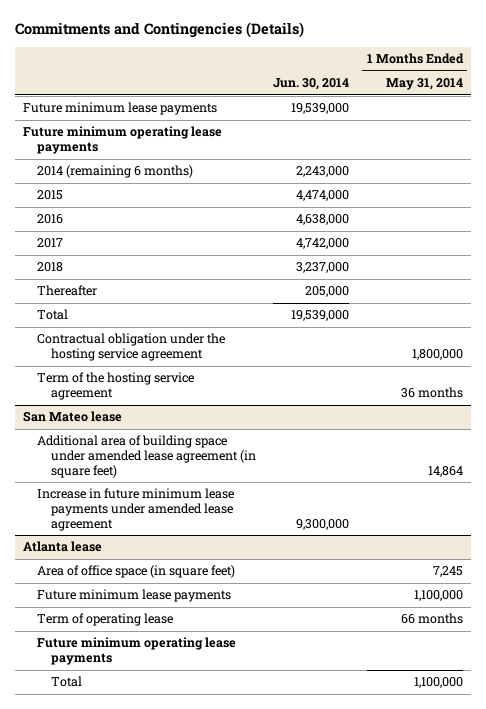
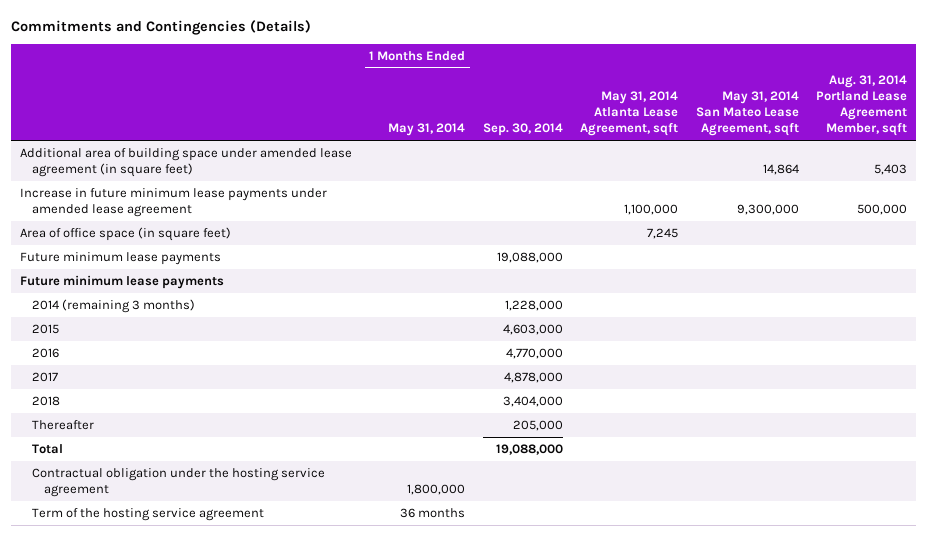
- | Jun. 30, 2014 | 1 Months Ended May 31, 2014
+ | 1 Months Ended May 31, 2014 | Sep. 30, 2014 | May 31, 2014 Atlanta Lease Agreement, sqft | May 31, 2014 San Mateo Lease Agreement, sqft | Aug. 31, 2014 Portland Lease Agreement Member, sqft
+ Additional area of building space under amended lease agreement (in square feet) | | | | 14,864 | 5,403
+ Increase in future minimum lease payments under amended lease agreement | | | 1,100,000 | 9,300,000 | 500,000
+ Area of office space (in square feet) | | | 7,245 | |
- Future minimum operating lease payments
- 2014 (remaining 6 months) | 2,243,000 |
+ Future minimum lease payments
+ 2014 (remaining 3 months) | | 1,228,000 | | |
- San Mateo lease
- Additional area of building space under amended lease agreement (in square feet) | | 14,864
- Increase in future minimum lease payments under amended lease agreement | 9,300,000 |
- Atlanta lease
- Area of office space (in square feet) | | 7,245
- Future minimum lease payments | | 1,100,000
- Term of operating lease | | 66 months
- Future minimum operating lease payments
- Total | | 1,100,000

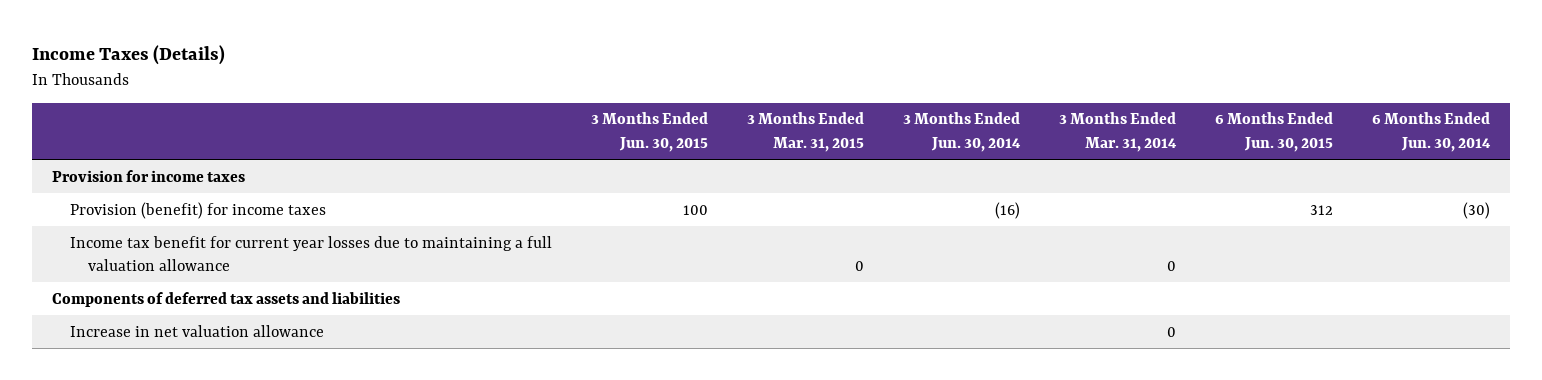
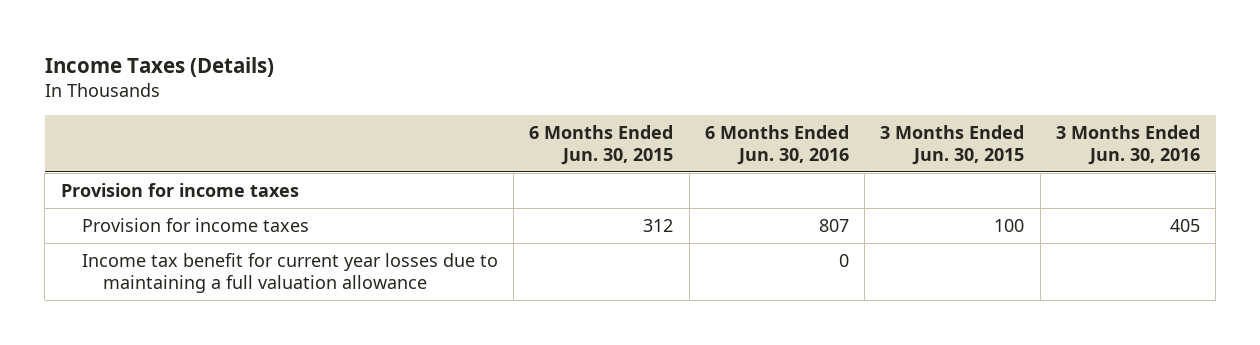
- | 3 Months Ended Jun. 30, 2015 | 3 Months Ended Mar. 31, 2015 | 3 Months Ended Jun. 30, 2014 | 3 Months Ended Mar. 31, 2014 | 6 Months Ended Jun. 30, 2015 | 6 Months Ended Jun. 30, 2014
+ | 6 Months Ended Jun. 30, 2015 | 6 Months Ended Jun. 30, 2016 | 3 Months Ended Jun. 30, 2015 | 3 Months Ended Jun. 30, 2016
- Provision (benefit) for income taxes | 100 | | (16) | | 312 | (30)
+ Provision for income taxes | 312 | 807 | 100 | 405
- Components of deferred tax assets and liabilities
- Increase in net valuation allowance | | | | 0 | |

